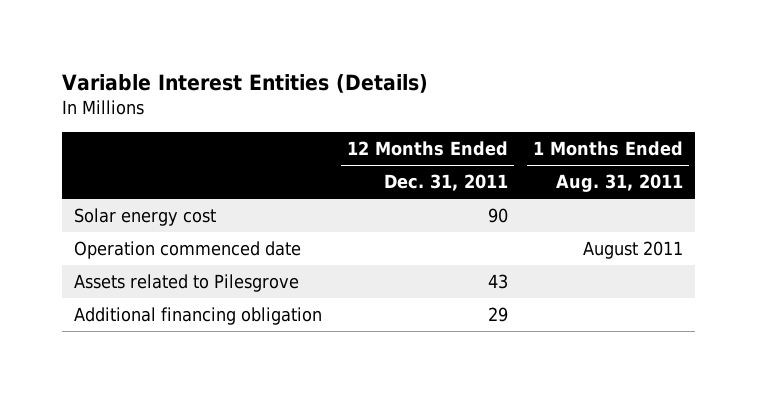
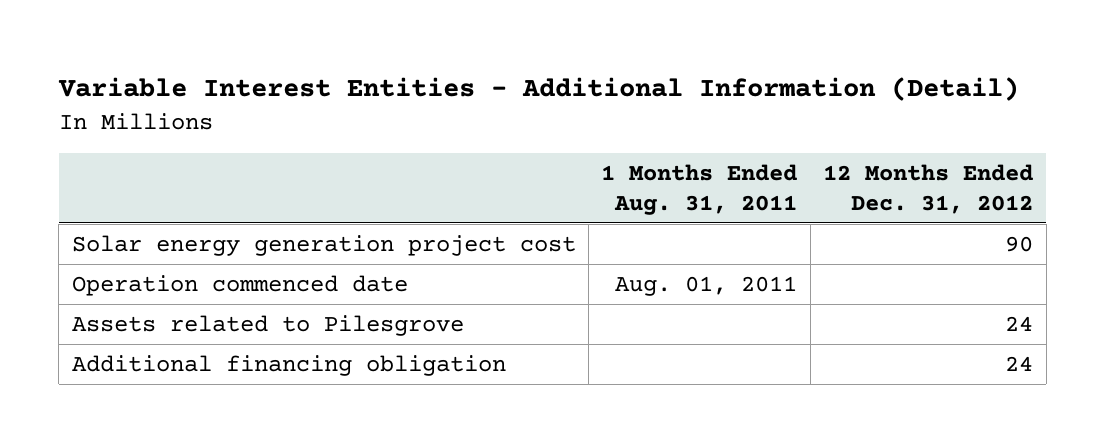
- Variable Interest Entities (Details)
+ Variable Interest Entities - Additional Information (Detail)
- | 12 Months Ended Dec. 31, 2011 | 1 Months Ended Aug. 31, 2011
+ | 1 Months Ended Aug. 31, 2011 | 12 Months Ended Dec. 31, 2012
- Solar energy cost | 90 |
- Operation commenced date | | August 2011
+ Solar energy generation project cost | | 90
+ Operation commenced date | Aug. 01, 2011 |

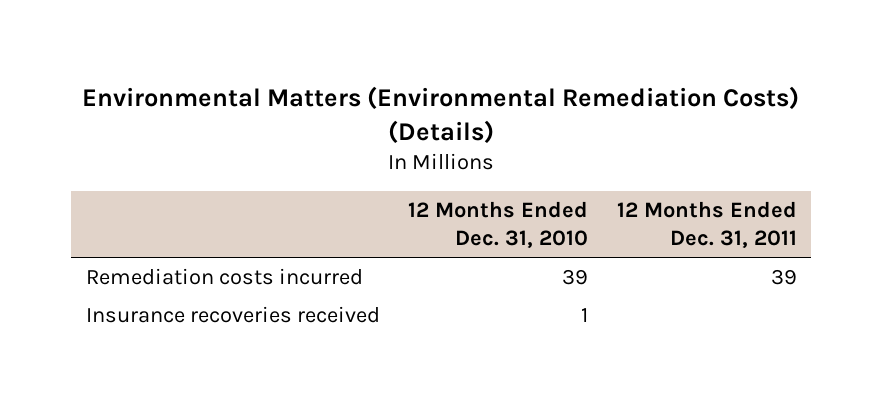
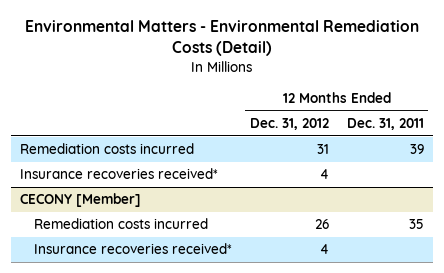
- Environmental Matters (Environmental Remediation Costs) (Details)
+ Environmental Matters - Environmental Remediation Costs (Detail)
- | 12 Months Ended Dec. 31, 2010 | 12 Months Ended Dec. 31, 2011
+ | 12 Months Ended Dec. 31, 2012 | 12 Months Ended Dec. 31, 2011
- Insurance recoveries received | 1 |
+ Insurance recoveries received* | 4 |
+ CECONY [Member]
+ Remediation costs incurred | 26 | 35
+ Insurance recoveries received* | 4 |

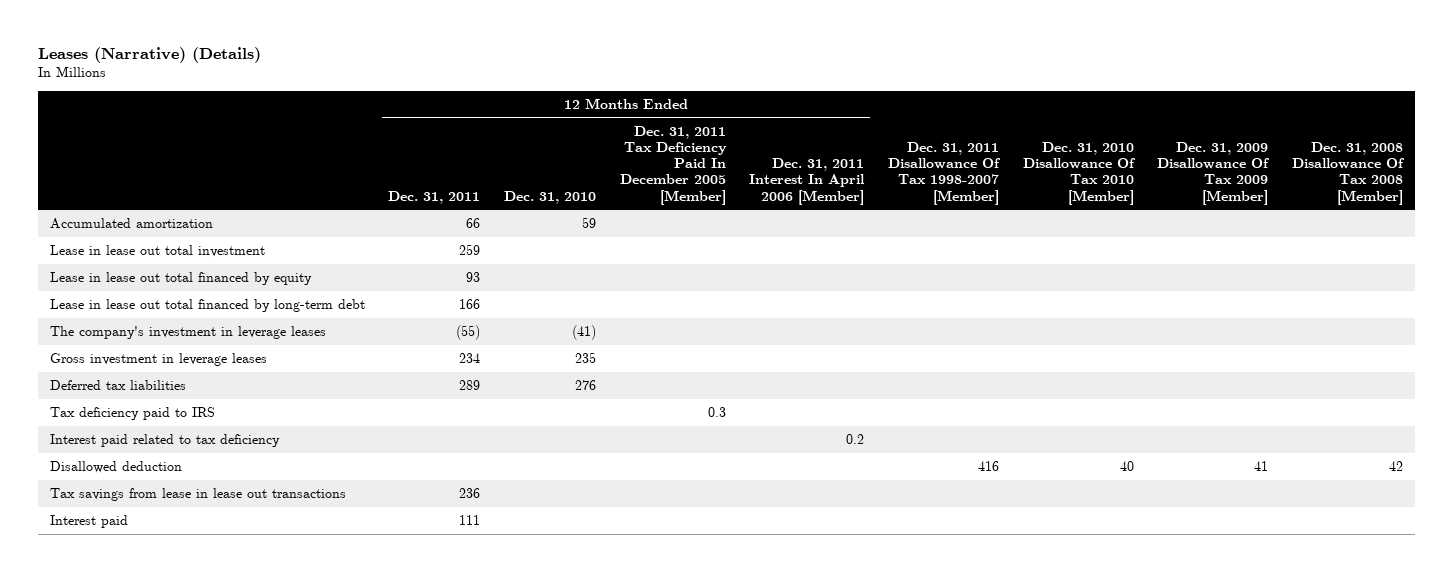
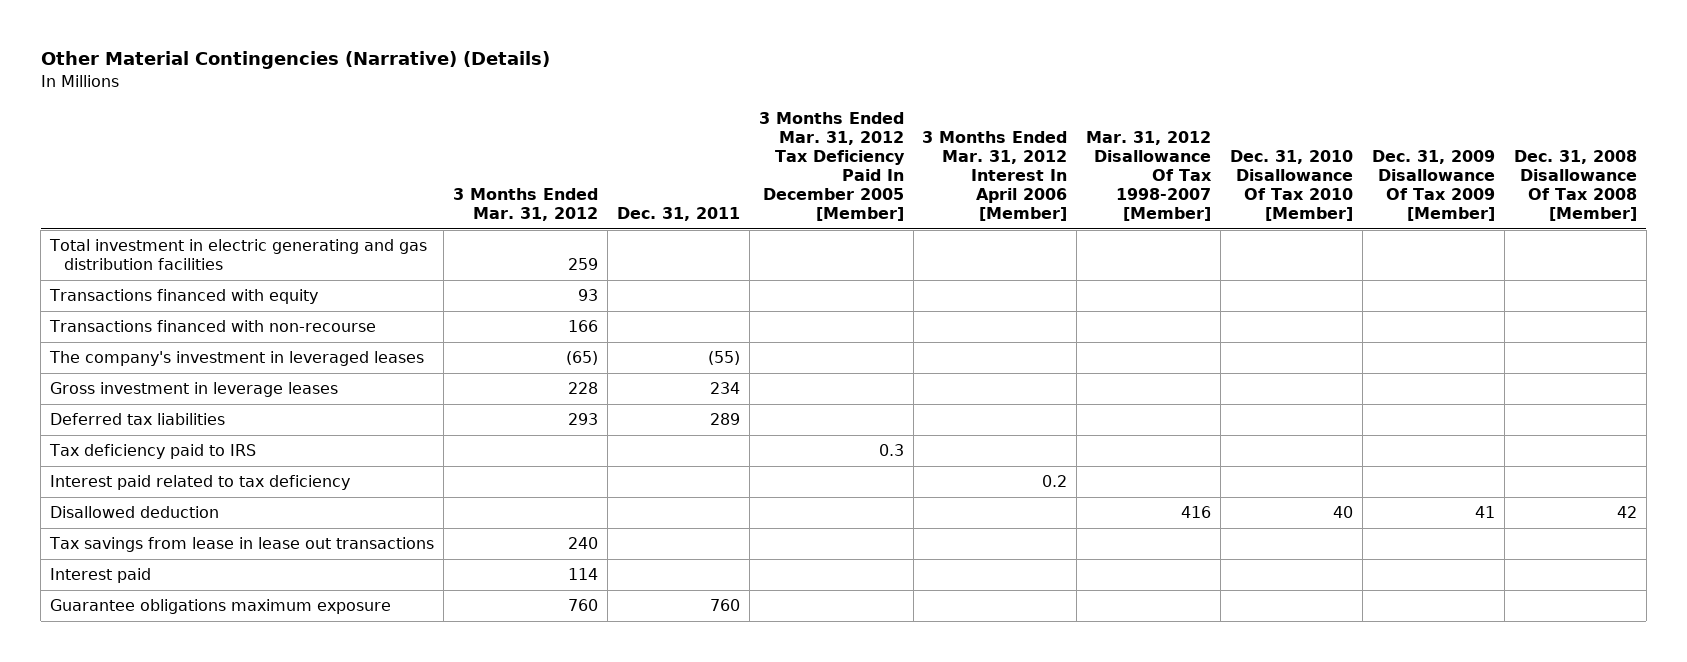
- Leases (Narrative) (Details)
+ Other Material Contingencies (Narrative) (Details)
- | 12 Months Ended Dec. 31, 2011 | 12 Months Ended Dec. 31, 2010 | 12 Months Ended Dec. 31, 2011 Tax Deficiency Paid In December 2005 [Member] | 12 Months Ended Dec. 31, 2011 Interest In April 2006 [Member] | Dec. 31, 2011 Disallowance Of Tax 1998-2007 [Member] | Dec. 31, 2010 Disallowance Of Tax 2010 [Member] | Dec. 31, 2009 Disallowance Of Tax 2009 [Member] | Dec. 31, 2008 Disallowance Of Tax 2008 [Member]
+ | 3 Months Ended Mar. 31, 2012 | Dec. 31, 2011 | 3 Months Ended Mar. 31, 2012 Tax Deficiency Paid In December 2005 [Member] | 3 Months Ended Mar. 31, 2012 Interest In April 2006 [Member] | Mar. 31, 2012 Disallowance Of Tax 1998-2007 [Member] | Dec. 31, 2010 Disallowance Of Tax 2010 [Member] | Dec. 31, 2009 Disallowance Of Tax 2009 [Member] | Dec. 31, 2008 Disallowance Of Tax 2008 [Member]
- Accumulated amortization | 66 | 59 | | | | | |
- Lease in lease out total investment | 259 | | | | | | |
- Lease in lease out total financed by equity | 93 | | | | | | |
- Lease in lease out total financed by long-term debt | 166 | | | | | | |
- The company's investment in leverage leases | (55) | (41) | | | | | |
+ Total investment in electric generating and gas distribution facilities | 259 | | | | | | |
+ Transactions financed with equity | 93 | | | | | | |
+ Transactions financed with non-recourse | 166 | | | | | | |
+ The company's investment in leveraged leases | (65) | (55) | | | | | |
+ Guarantee obligations maximum exposure | 760 | 760 | | | | | |

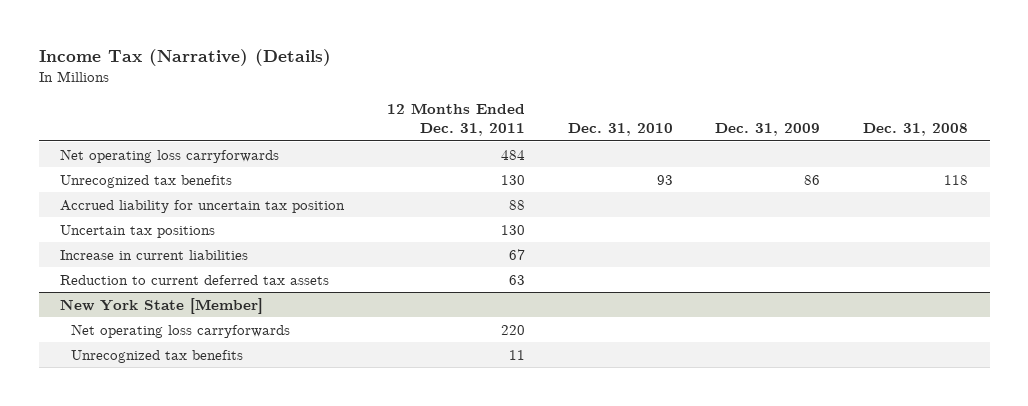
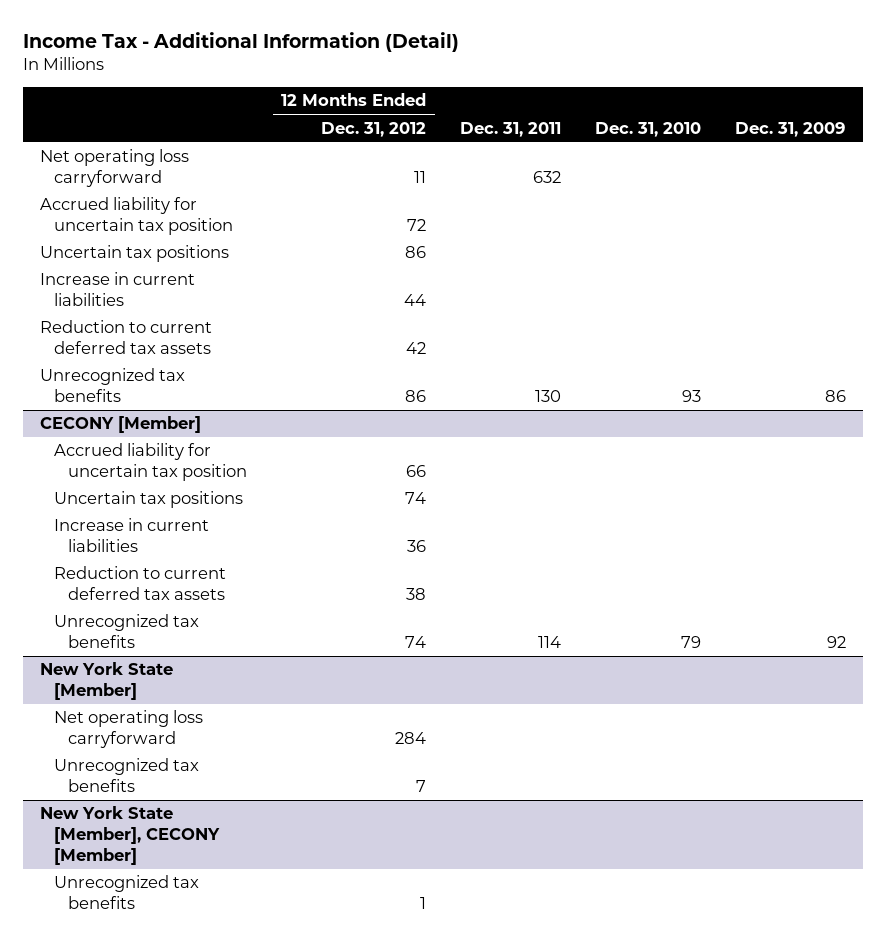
- Income Tax (Narrative) (Details)
+ Income Tax - Additional Information (Detail)
- | 12 Months Ended Dec. 31, 2011 | Dec. 31, 2010 | Dec. 31, 2009 | Dec. 31, 2008
+ | 12 Months Ended Dec. 31, 2012 | Dec. 31, 2011 | Dec. 31, 2010 | Dec. 31, 2009
- Net operating loss carryforwards | 484 | | |
+ Net operating loss carryforward | 11 | 632 | |
moved down: Unrecognized tax benefits | 86 | 130 | 93 | 86
+ CECONY [Member]
+ Accrued liability for uncertain tax position | 66 | | |
+ Uncertain tax positions | 74 | | |
+ Increase in current liabilities | 36 | | |
+ Reduction to current deferred tax assets | 38 | | |
+ Unrecognized tax benefits | 74 | 114 | 79 | 92
@ New York State [Member]
- Net operating loss carryforwards | 220 | | |
+ Net operating loss carryforward | 284 | | |
+ New York State [Member], CECONY [Member]
+ Unrecognized tax benefits | 1 | | |

